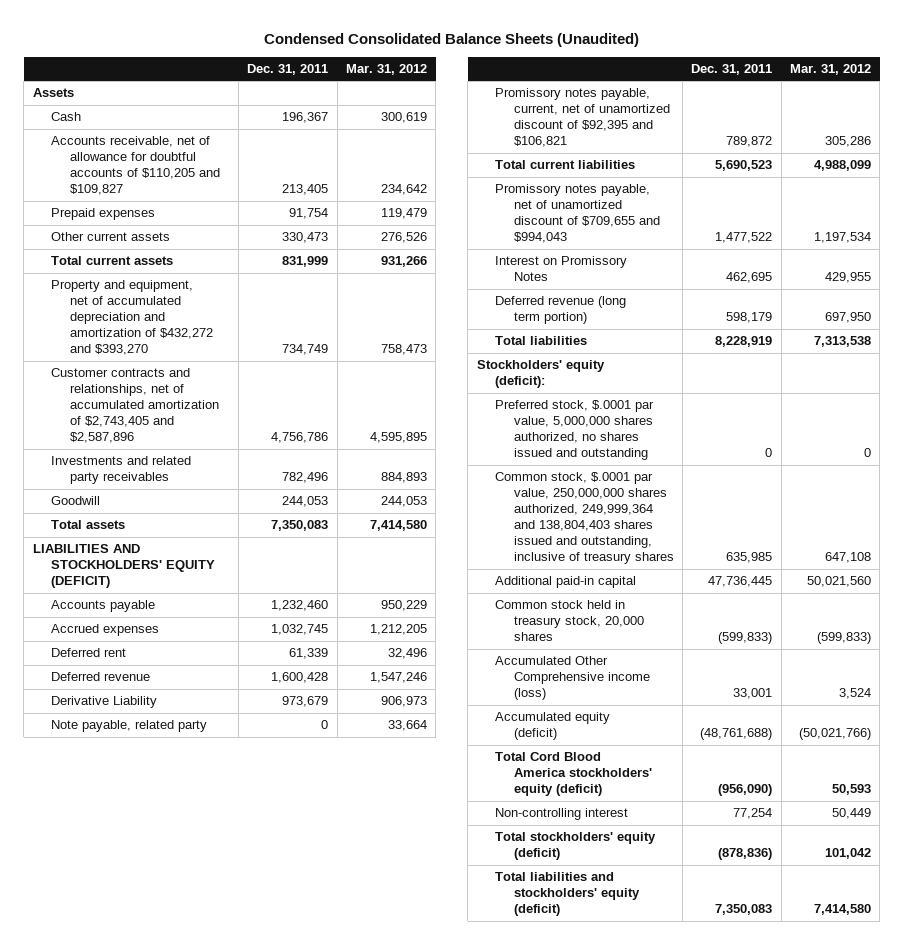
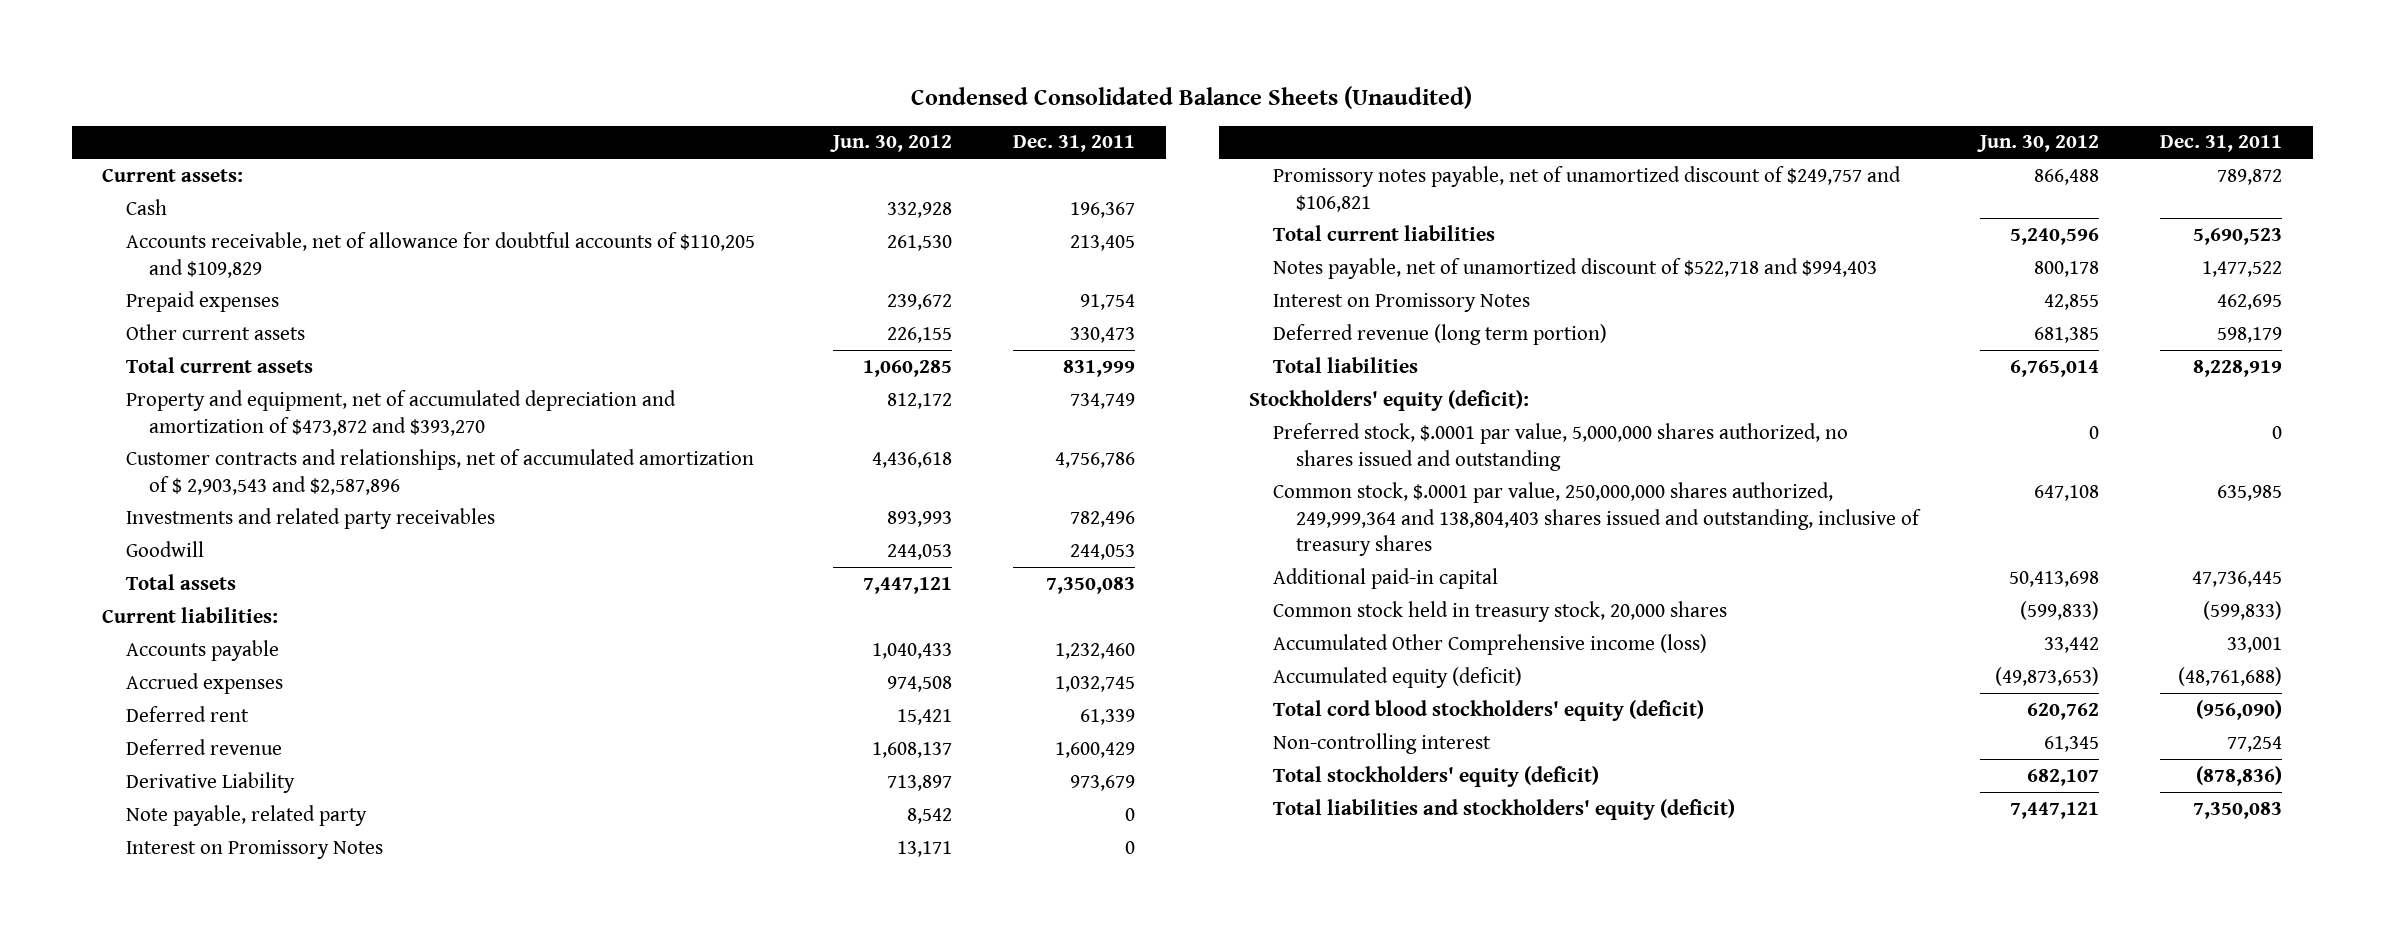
- | Dec. 31, 2011 | Mar. 31, 2012
+ | Jun. 30, 2012 | Dec. 31, 2011
- Assets
+ Current assets:
- Accounts receivable, net of allowance for doubtful accounts of $110,205 and $109,827 | 213,405 | 234,642
+ Accounts receivable, net of allowance for doubtful accounts of $110,205 and $109,829 | 261,530 | 213,405
- Property and equipment, net of accumulated depreciation and amortization of $432,272 and $393,270 | 734,749 | 758,473
- Customer contracts and relationships, net of accumulated amortization of $2,743,405 and $2,587,896 | 4,756,786 | 4,595,895
+ Property and equipment, net of accumulated depreciation and amortization of $473,872 and $393,270 | 812,172 | 734,749
+ Customer contracts and relationships, net of accumulated amortization of $ 2,903,543 and $2,587,896 | 4,436,618 | 4,756,786
- LIABILITIES AND STOCKHOLDERS' EQUITY (DEFICIT)
+ Current liabilities:
- Deferred revenue | 1,600,428 | 1,547,246
+ Deferred revenue | 1,608,137 | 1,600,429
- Promissory notes payable, current, net of unamortized discount of $92,395 and $106,821 | 789,872 | 305,286
+ Interest on Promissory Notes | 13,171 | 0
+ Promissory notes payable, net of unamortized discount of $249,757 and $106,821 | 866,488 | 789,872
- Promissory notes payable, net of unamortized discount of $709,655 and $994,043 | 1,477,522 | 1,197,534
+ Notes payable, net of unamortized discount of $522,718 and $994,403 | 800,178 | 1,477,522
- Total Cord Blood America stockholders' equity (deficit) | (956,090) | 50,593
+ Total cord blood stockholders' equity (deficit) | 620,762 | (956,090)

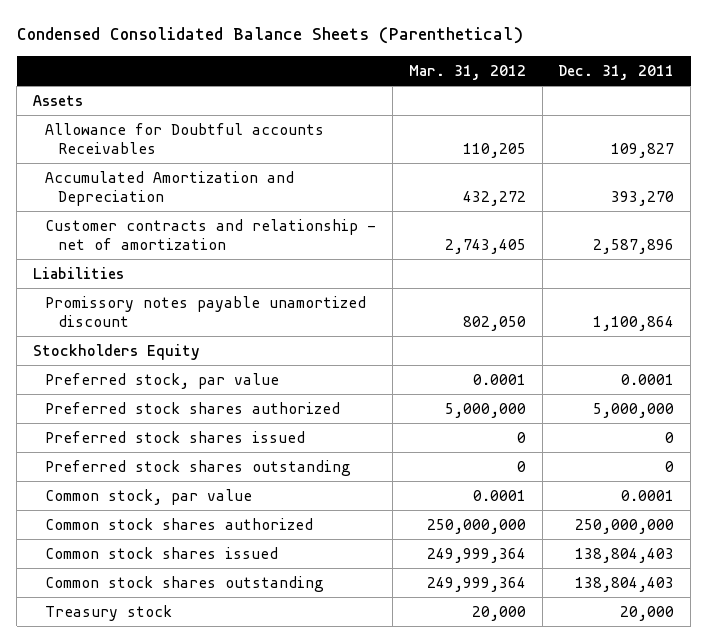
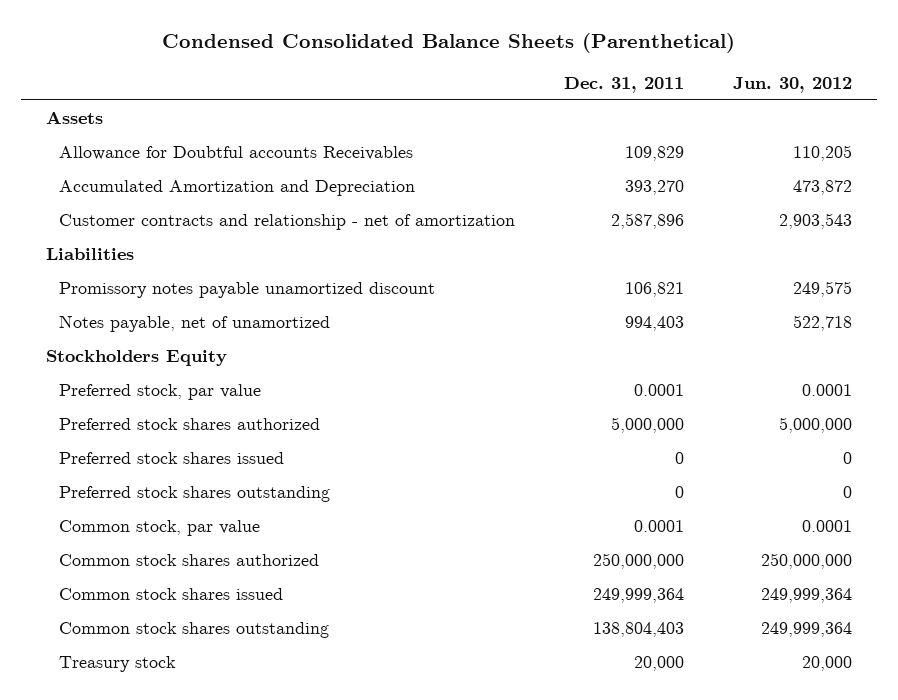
- | Mar. 31, 2012 | Dec. 31, 2011
+ | Dec. 31, 2011 | Jun. 30, 2012
- Allowance for Doubtful accounts Receivables | 110,205 | 109,827
+ Allowance for Doubtful accounts Receivables | 109,829 | 110,205
- Promissory notes payable unamortized discount | 802,050 | 1,100,864
+ Promissory notes payable unamortized discount | 106,821 | 249,575
+ Notes payable, net of unamortized | 994,403 | 522,718
- Common stock shares issued | 249,999,364 | 138,804,403
+ Common stock shares issued | 249,999,364 | 249,999,364

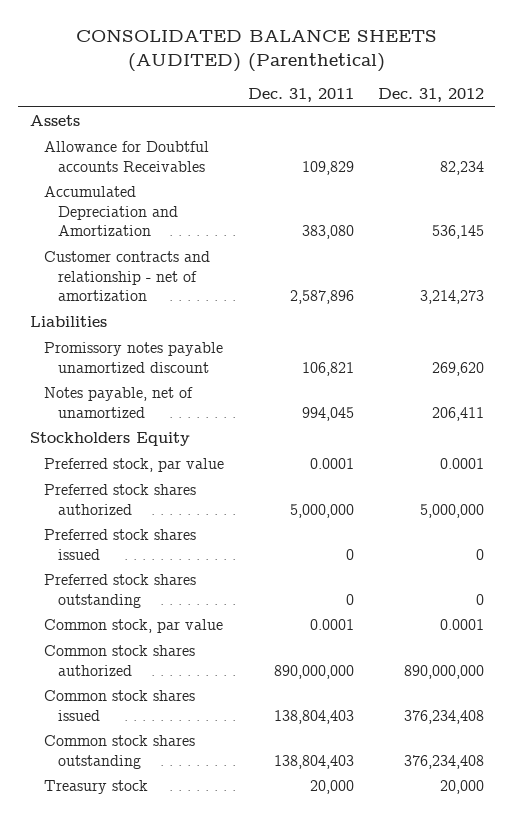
- Condensed Consolidated Balance Sheets (Parenthetical)
+ CONSOLIDATED BALANCE SHEETS (AUDITED) (Parenthetical)
- | Dec. 31, 2011 | Jun. 30, 2012
+ | Dec. 31, 2011 | Dec. 31, 2012
- Accumulated Amortization and Depreciation | 393,270 | 473,872
+ Accumulated Depreciation and Amortization | 383,080 | 536,145
- Notes payable, net of unamortized | 994,403 | 522,718
+ Notes payable, net of unamortized | 994,045 | 206,411
- Common stock shares authorized | 250,000,000 | 250,000,000
- Common stock shares issued | 249,999,364 | 249,999,364
+ Common stock shares authorized | 890,000,000 | 890,000,000
+ Common stock shares issued | 138,804,403 | 376,234,408

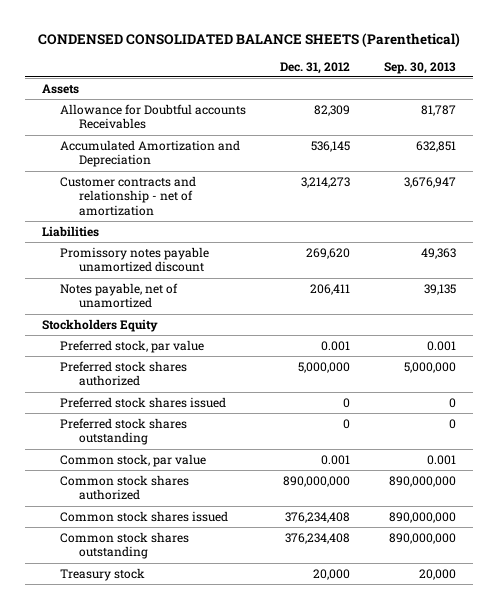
- CONSOLIDATED BALANCE SHEETS (AUDITED) (Parenthetical)
+ CONDENSED CONSOLIDATED BALANCE SHEETS (Parenthetical)
- | Dec. 31, 2011 | Dec. 31, 2012
+ | Dec. 31, 2012 | Sep. 30, 2013
- Allowance for Doubtful accounts Receivables | 109,829 | 82,234
- Accumulated Depreciation and Amortization | 383,080 | 536,145
+ Allowance for Doubtful accounts Receivables | 82,309 | 81,787
+ Accumulated Amortization and Depreciation | 536,145 | 632,851
- Preferred stock, par value | 0.0001 | 0.0001
+ Preferred stock, par value | 0.001 | 0.001
- Common stock, par value | 0.0001 | 0.0001
+ Common stock, par value | 0.001 | 0.001

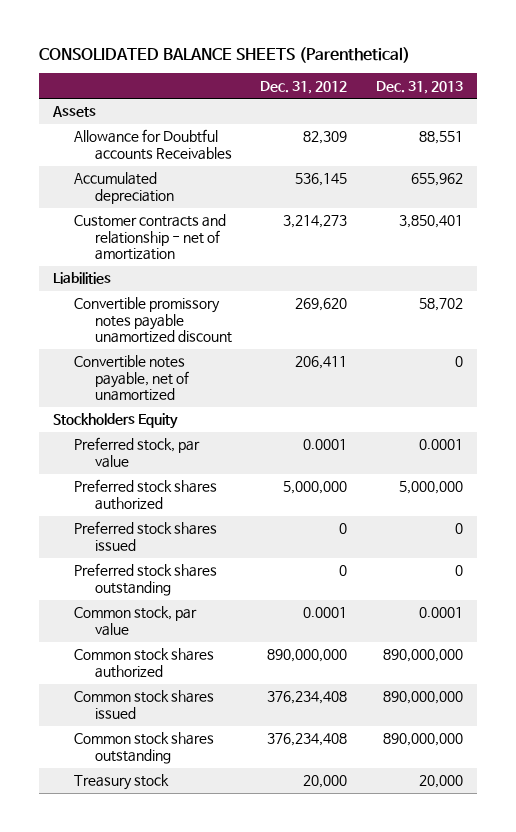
- CONDENSED CONSOLIDATED BALANCE SHEETS (Parenthetical)
+ CONSOLIDATED BALANCE SHEETS (Parenthetical)
- | Dec. 31, 2012 | Sep. 30, 2013
+ | Dec. 31, 2012 | Dec. 31, 2013
- Accumulated Amortization and Depreciation | 536,145 | 632,851
+ Accumulated depreciation | 536,145 | 655,962
- Promissory notes payable unamortized discount | 269,620 | 49,363
- Notes payable, net of unamortized | 206,411 | 39,135
+ Convertible promissory notes payable unamortized discount | 269,620 | 58,702
+ Convertible notes payable, net of unamortized | 206,411 | 0
- Preferred stock, par value | 0.001 | 0.001
+ Preferred stock, par value | 0.0001 | 0.0001
- Common stock, par value | 0.001 | 0.001
+ Common stock, par value | 0.0001 | 0.0001

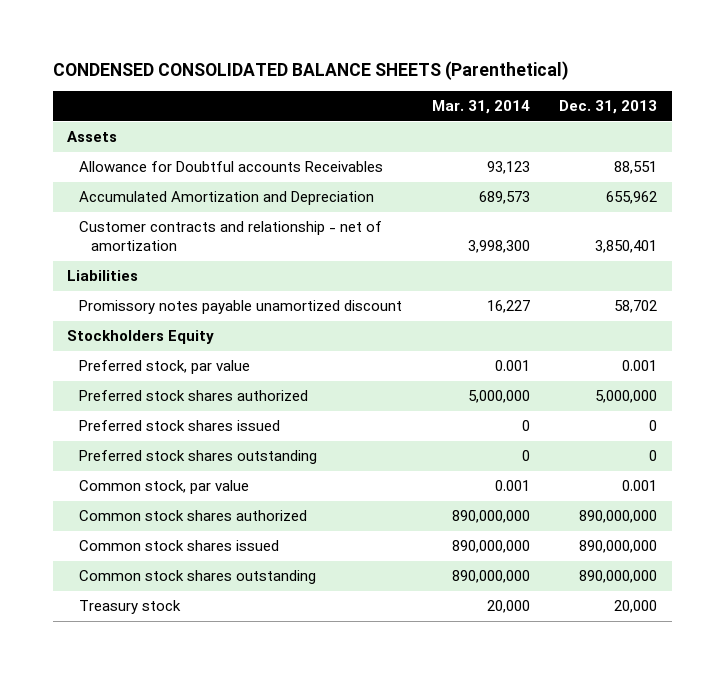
- CONSOLIDATED BALANCE SHEETS (Parenthetical)
+ CONDENSED CONSOLIDATED BALANCE SHEETS (Parenthetical)
- | Dec. 31, 2012 | Dec. 31, 2013
+ | Mar. 31, 2014 | Dec. 31, 2013
- Accumulated depreciation | 536,145 | 655,962
+ Accumulated Amortization and Depreciation | 689,573 | 655,962
- Convertible promissory notes payable unamortized discount | 269,620 | 58,702
- Convertible notes payable, net of unamortized | 206,411 | 0
+ Promissory notes payable unamortized discount | 16,227 | 58,702
- Preferred stock, par value | 0.0001 | 0.0001
+ Preferred stock, par value | 0.001 | 0.001
- Common stock, par value | 0.0001 | 0.0001
+ Common stock, par value | 0.001 | 0.001

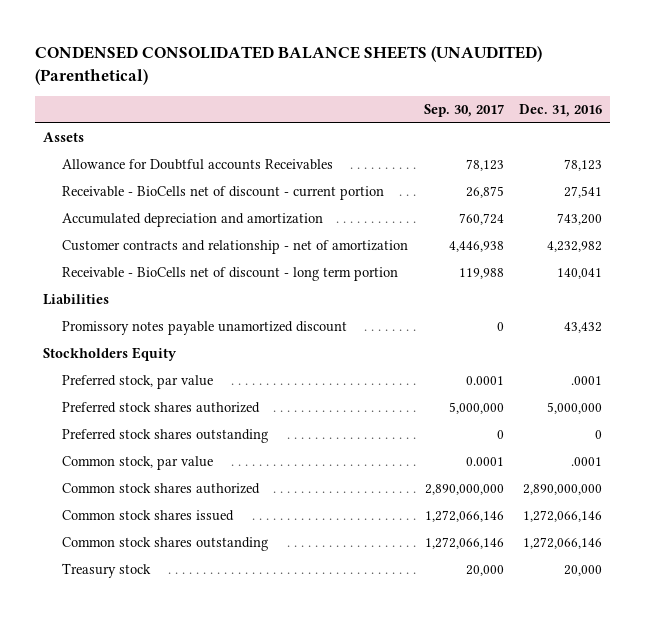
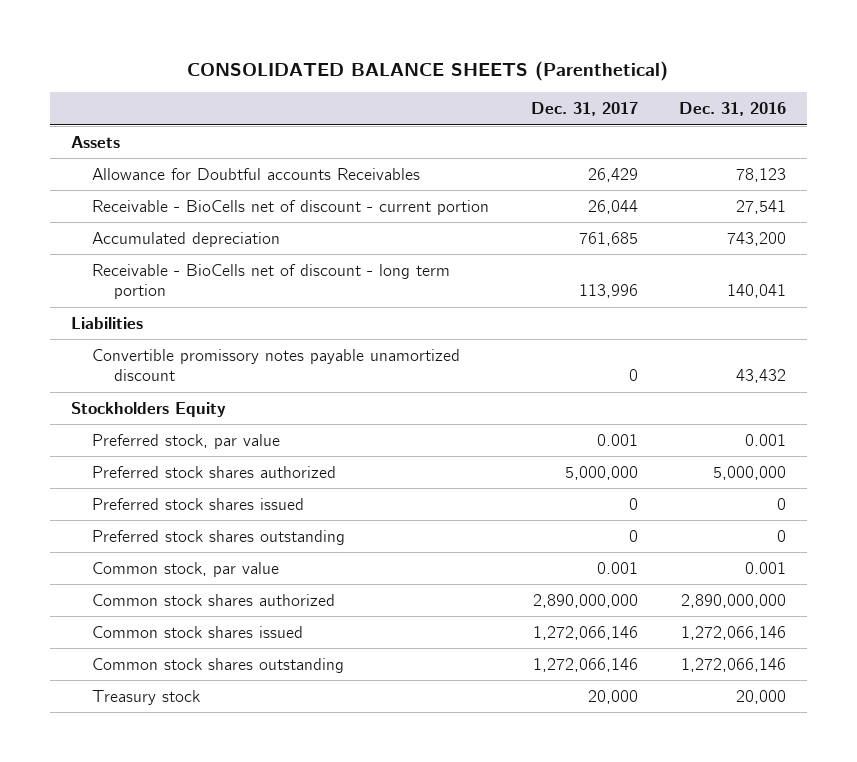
- CONDENSED CONSOLIDATED BALANCE SHEETS (UNAUDITED) (Parenthetical)
+ CONSOLIDATED BALANCE SHEETS (Parenthetical)
- | Sep. 30, 2017 | Dec. 31, 2016
+ | Dec. 31, 2017 | Dec. 31, 2016
- Accumulated depreciation and amortization | 760,724 | 743,200
- Customer contracts and relationship - net of amortization | 4,446,938 | 4,232,982
+ Accumulated depreciation | 761,685 | 743,200
- Promissory notes payable unamortized discount | 0 | 43,432
+ Convertible promissory notes payable unamortized discount | 0 | 43,432
- Preferred stock, par value | 0.0001 | .0001
+ Preferred stock, par value | 0.001 | 0.001
+ Preferred stock shares issued | 0 | 0
- Common stock, par value | 0.0001 | .0001
+ Common stock, par value | 0.001 | 0.001

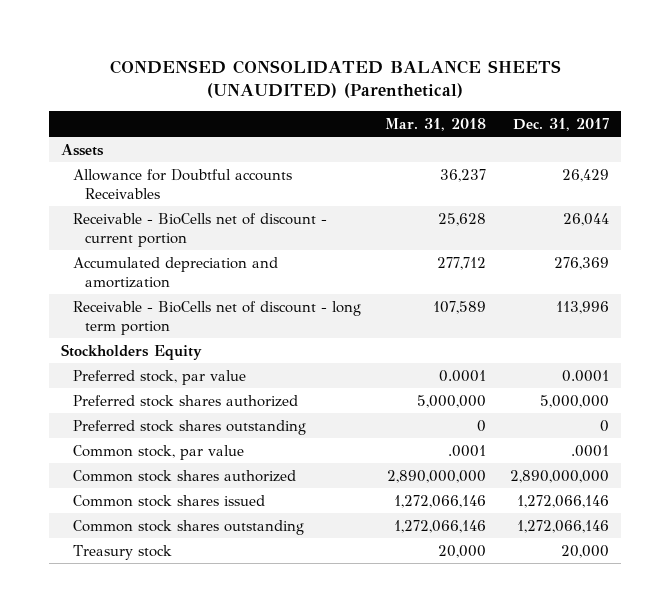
- CONSOLIDATED BALANCE SHEETS (Parenthetical)
+ CONDENSED CONSOLIDATED BALANCE SHEETS (UNAUDITED) (Parenthetical)
- | Dec. 31, 2017 | Dec. 31, 2016
+ | Mar. 31, 2018 | Dec. 31, 2017
- Accumulated depreciation | 761,685 | 743,200
+ Accumulated depreciation and amortization | 277,712 | 276,369
- Liabilities
- Convertible promissory notes payable unamortized discount | 0 | 43,432
- Preferred stock, par value | 0.001 | 0.001
+ Preferred stock, par value | 0.0001 | 0.0001
- Preferred stock shares issued | 0 | 0
- Common stock, par value | 0.001 | 0.001
+ Common stock, par value | .0001 | .0001

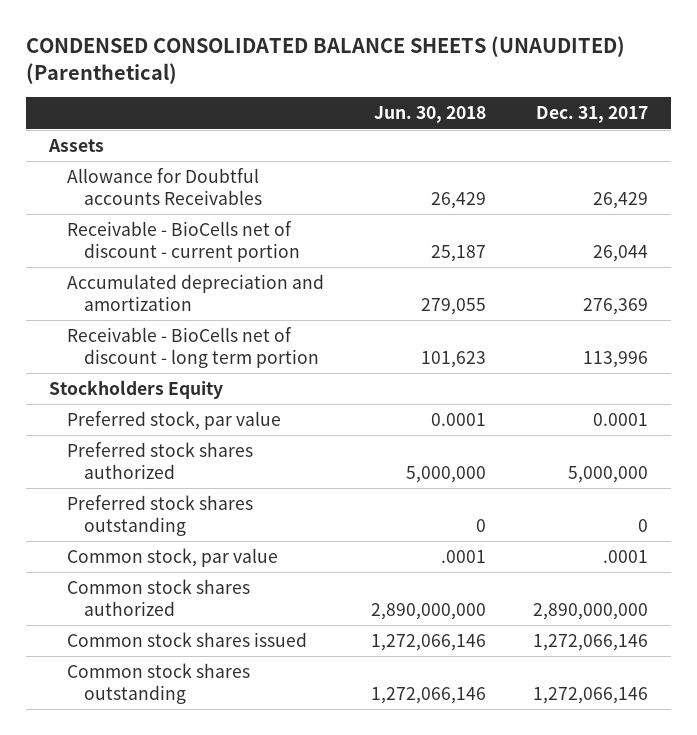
- | Mar. 31, 2018 | Dec. 31, 2017
+ | Jun. 30, 2018 | Dec. 31, 2017
- Treasury stock | 20,000 | 20,000

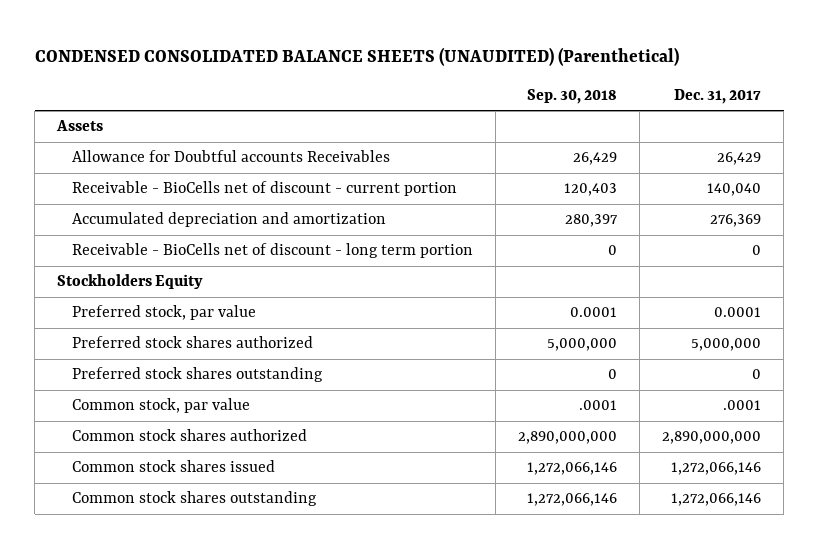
- | Jun. 30, 2018 | Dec. 31, 2017
+ | Sep. 30, 2018 | Dec. 31, 2017
- Receivable - BioCells net of discount - current portion | 25,187 | 26,044
+ Receivable - BioCells net of discount - current portion | 120,403 | 140,040
- Receivable - BioCells net of discount - long term portion | 101,623 | 113,996
+ Receivable - BioCells net of discount - long term portion | 0 | 0

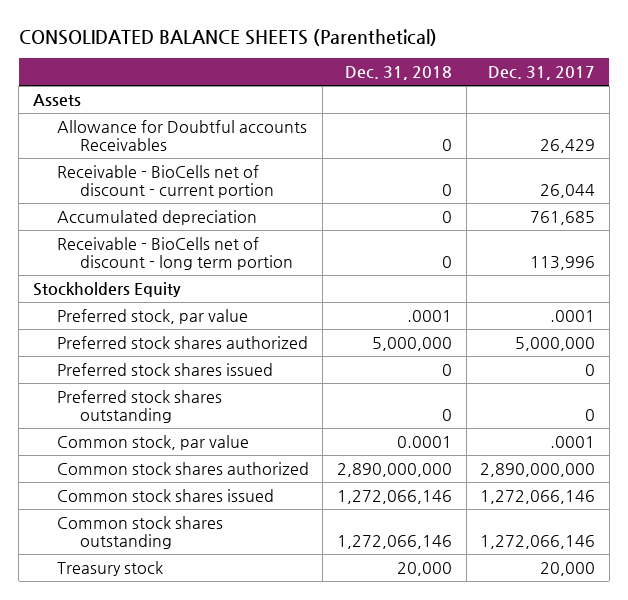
- CONDENSED CONSOLIDATED BALANCE SHEETS (UNAUDITED) (Parenthetical)
+ CONSOLIDATED BALANCE SHEETS (Parenthetical)
- | Sep. 30, 2018 | Dec. 31, 2017
+ | Dec. 31, 2018 | Dec. 31, 2017
- Receivable - BioCells net of discount - current portion | 120,403 | 140,040
- Accumulated depreciation and amortization | 280,397 | 276,369
- Receivable - BioCells net of discount - long term portion | 0 | 0
+ Receivable - BioCells net of discount - current portion | 0 | 26,044
+ Accumulated depreciation | 0 | 761,685
+ Receivable - BioCells net of discount - long term portion | 0 | 113,996
- Preferred stock, par value | 0.0001 | 0.0001
+ Preferred stock, par value | .0001 | .0001
+ Preferred stock shares issued | 0 | 0
+ Treasury stock | 20,000 | 20,000

